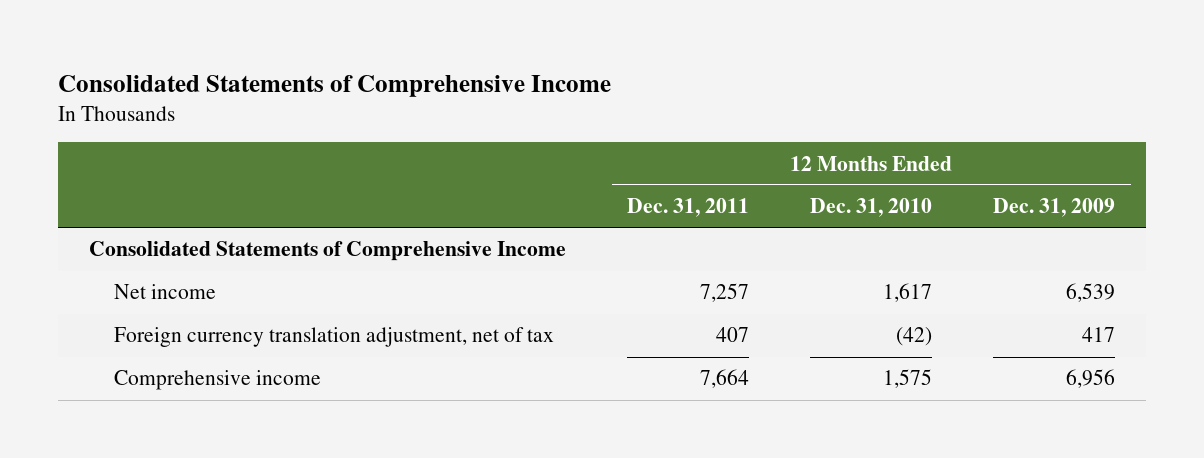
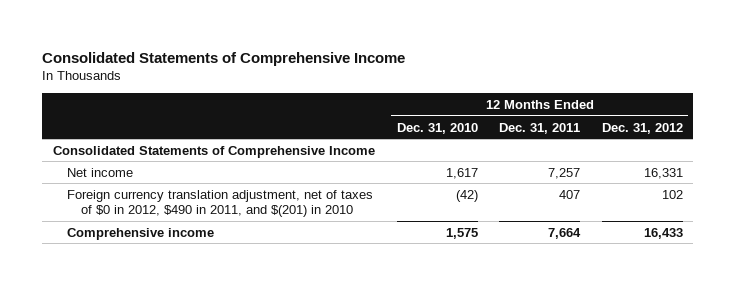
- | 12 Months Ended Dec. 31, 2011 | 12 Months Ended Dec. 31, 2010 | 12 Months Ended Dec. 31, 2009
+ | 12 Months Ended Dec. 31, 2010 | 12 Months Ended Dec. 31, 2011 | 12 Months Ended Dec. 31, 2012
- Foreign currency translation adjustment, net of tax | 407 | (42) | 417
+ Foreign currency translation adjustment, net of taxes of $0 in 2012, $490 in 2011, and $(201) in 2010 | (42) | 407 | 102

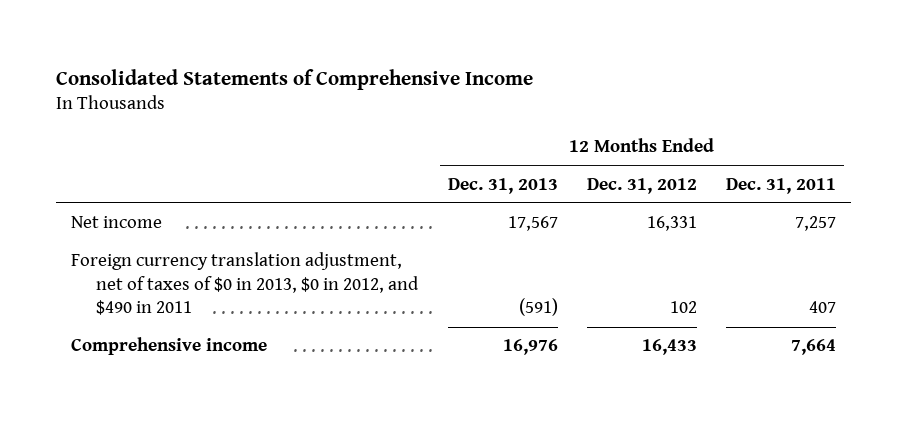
- | 12 Months Ended Dec. 31, 2010 | 12 Months Ended Dec. 31, 2011 | 12 Months Ended Dec. 31, 2012
+ | 12 Months Ended Dec. 31, 2013 | 12 Months Ended Dec. 31, 2012 | 12 Months Ended Dec. 31, 2011
- Consolidated Statements of Comprehensive Income
- Foreign currency translation adjustment, net of taxes of $0 in 2012, $490 in 2011, and $(201) in 2010 | (42) | 407 | 102
+ Foreign currency translation adjustment, net of taxes of $0 in 2013, $0 in 2012, and $490 in 2011 | (591) | 102 | 407

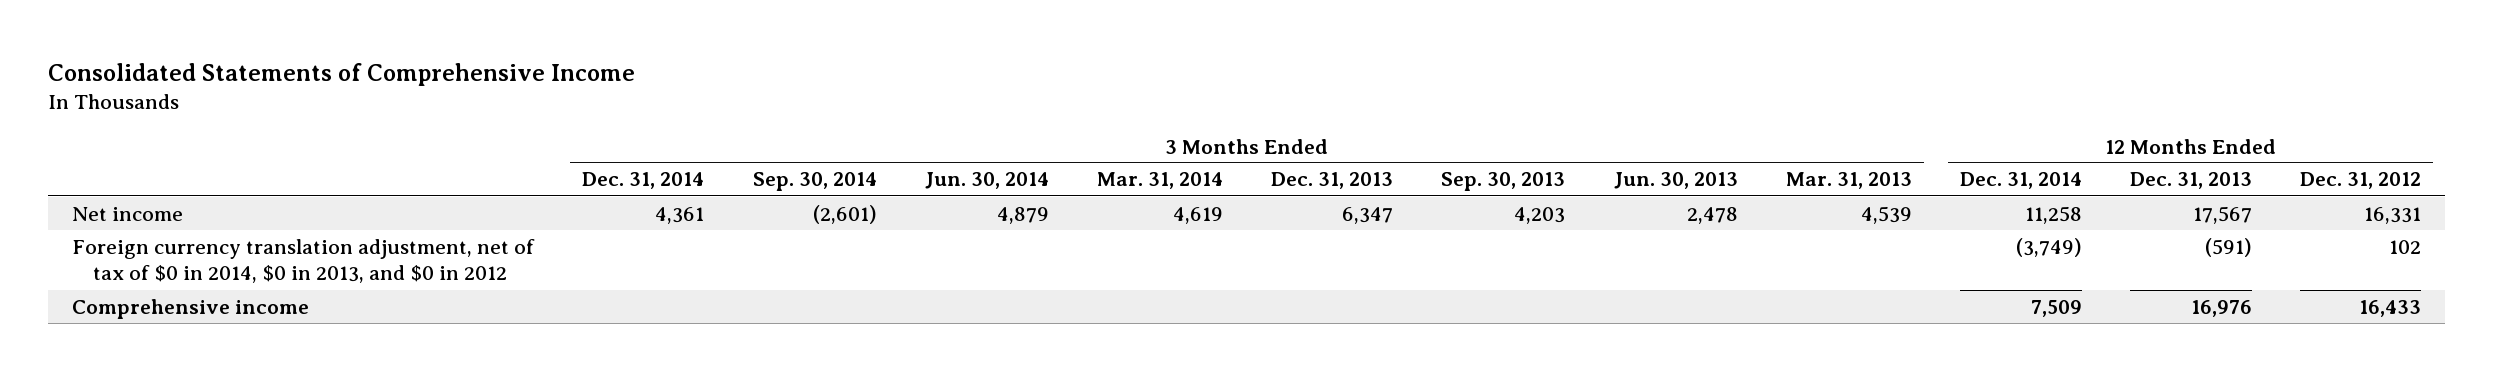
- | 12 Months Ended Dec. 31, 2013 | 12 Months Ended Dec. 31, 2012 | 12 Months Ended Dec. 31, 2011
+ | 3 Months Ended Dec. 31, 2014 | 3 Months Ended Sep. 30, 2014 | 3 Months Ended Jun. 30, 2014 | 3 Months Ended Mar. 31, 2014 | 3 Months Ended Dec. 31, 2013 | 3 Months Ended Sep. 30, 2013 | 3 Months Ended Jun. 30, 2013 | 3 Months Ended Mar. 31, 2013 | 12 Months Ended Dec. 31, 2014 | 12 Months Ended Dec. 31, 2013 | 12 Months Ended Dec. 31, 2012
- Foreign currency translation adjustment, net of taxes of $0 in 2013, $0 in 2012, and $490 in 2011 | (591) | 102 | 407
+ Foreign currency translation adjustment, net of tax of $0 in 2014, $0 in 2013, and $0 in 2012 | | | | | | | | | (3,749) | (591) | 102

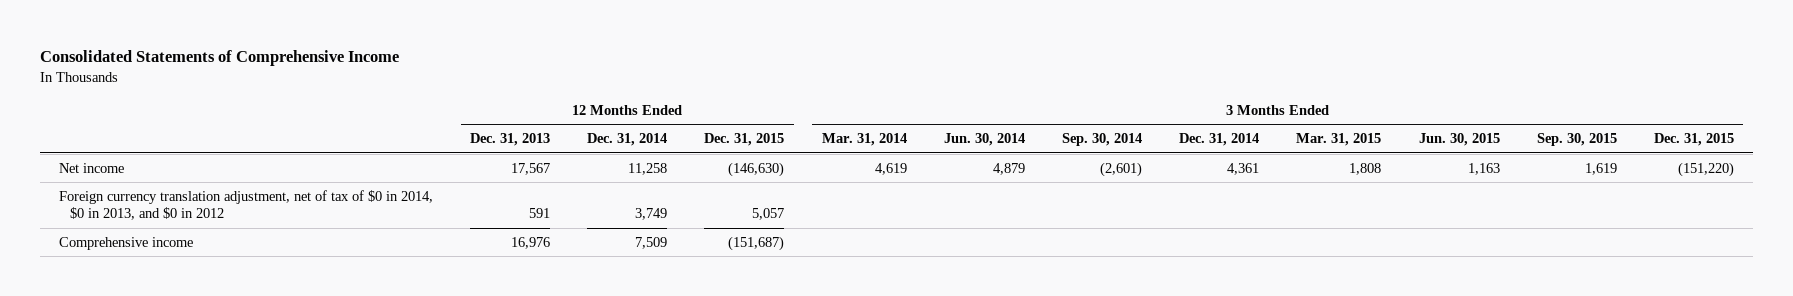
- | 3 Months Ended Dec. 31, 2014 | 3 Months Ended Sep. 30, 2014 | 3 Months Ended Jun. 30, 2014 | 3 Months Ended Mar. 31, 2014 | 3 Months Ended Dec. 31, 2013 | 3 Months Ended Sep. 30, 2013 | 3 Months Ended Jun. 30, 2013 | 3 Months Ended Mar. 31, 2013 | 12 Months Ended Dec. 31, 2014 | 12 Months Ended Dec. 31, 2013 | 12 Months Ended Dec. 31, 2012
+ | 12 Months Ended Dec. 31, 2013 | 12 Months Ended Dec. 31, 2014 | 12 Months Ended Dec. 31, 2015 | 3 Months Ended Mar. 31, 2014 | 3 Months Ended Jun. 30, 2014 | 3 Months Ended Sep. 30, 2014 | 3 Months Ended Dec. 31, 2014 | 3 Months Ended Mar. 31, 2015 | 3 Months Ended Jun. 30, 2015 | 3 Months Ended Sep. 30, 2015 | 3 Months Ended Dec. 31, 2015
- Foreign currency translation adjustment, net of tax of $0 in 2014, $0 in 2013, and $0 in 2012 | | | | | | | | | (3,749) | (591) | 102
+ Foreign currency translation adjustment, net of tax of $0 in 2014, $0 in 2013, and $0 in 2012 | 591 | 3,749 | 5,057 | | | | | | | |

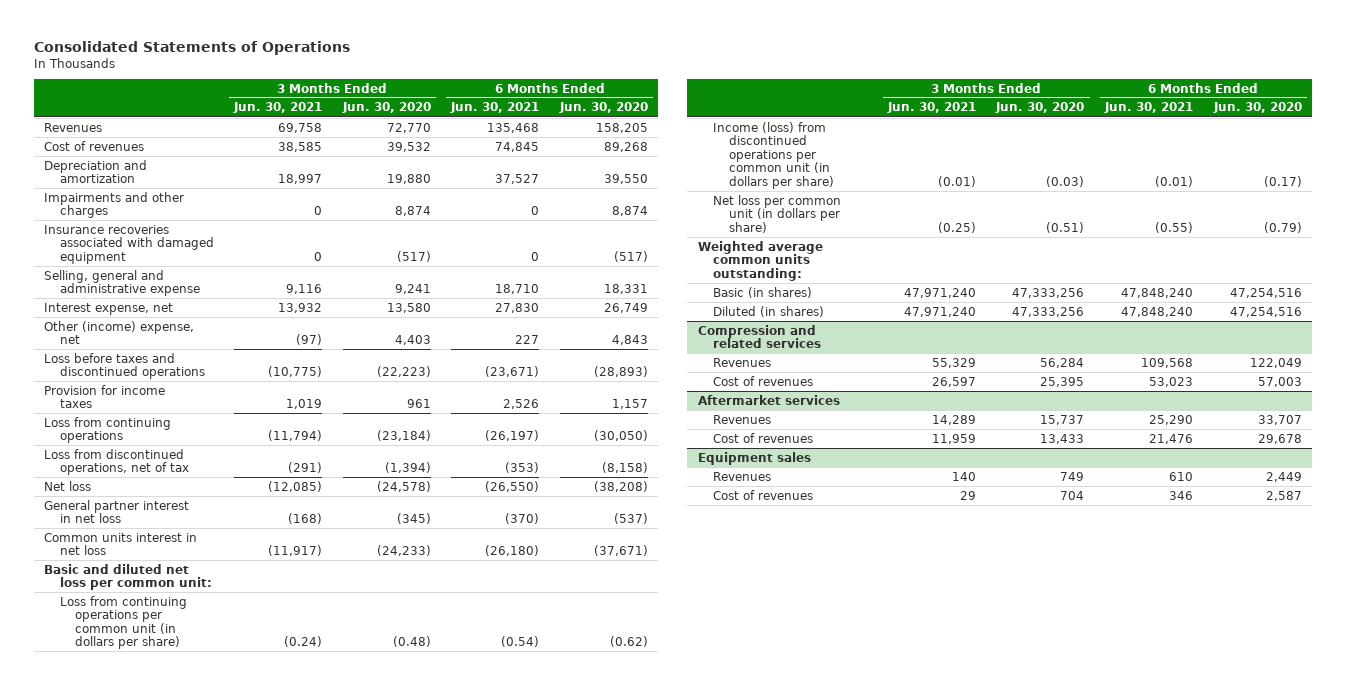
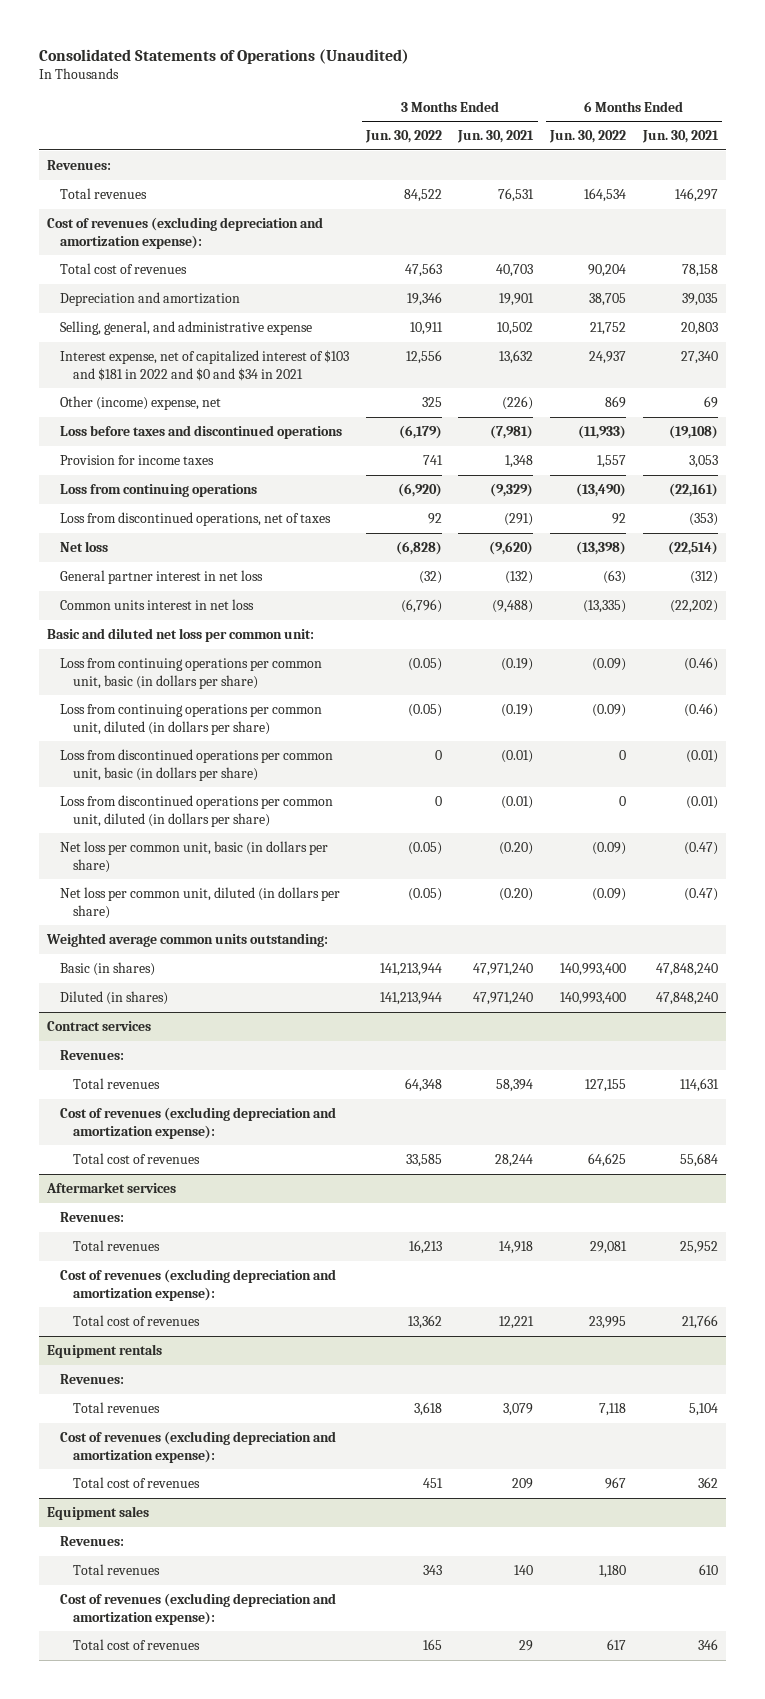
- Consolidated Statements of Operations
+ Consolidated Statements of Operations (Unaudited)
- | 3 Months Ended Jun. 30, 2021 | 3 Months Ended Jun. 30, 2020 | 6 Months Ended Jun. 30, 2021 | 6 Months Ended Jun. 30, 2020
+ | 3 Months Ended Jun. 30, 2022 | 3 Months Ended Jun. 30, 2021 | 6 Months Ended Jun. 30, 2022 | 6 Months Ended Jun. 30, 2021
- Revenues | 69,758 | 72,770 | 135,468 | 158,205
- Cost of revenues | 38,585 | 39,532 | 74,845 | 89,268
- Depreciation and amortization | 18,997 | 19,880 | 37,527 | 39,550
- Impairments and other charges | 0 | 8,874 | 0 | 8,874
- Insurance recoveries associated with damaged equipment | 0 | (517) | 0 | (517)
- Selling, general and administrative expense | 9,116 | 9,241 | 18,710 | 18,331
- Interest expense, net | 13,932 | 13,580 | 27,830 | 26,749
- Other (income) expense, net | (97) | 4,403 | 227 | 4,843
- Loss before taxes and discontinued operations | (10,775) | (22,223) | (23,671) | (28,893)
- Provision for income taxes | 1,019 | 961 | 2,526 | 1,157
- Loss from continuing operations | (11,794) | (23,184) | (26,197) | (30,050)
- Loss from discontinued operations, net of tax | (291) | (1,394) | (353) | (8,158)
- Net loss | (12,085) | (24,578) | (26,550) | (38,208)
- General partner interest in net loss | (168) | (345) | (370) | (537)
- Common units interest in net loss | (11,917) | (24,233) | (26,180) | (37,671)
+ Revenues:
+ Total revenues | 84,522 | 76,531 | 164,534 | 146,297
+ Cost of revenues (excluding depreciation and amortization expense):
+ Total cost of revenues | 47,563 | 40,703 | 90,204 | 78,158
+ Depreciation and amortization | 19,346 | 19,901 | 38,705 | 39,035
+ Selling, general, and administrative expense | 10,911 | 10,502 | 21,752 | 20,803
+ Interest expense, net of capitalized interest of $103 and $181 in 2022 and $0 and $34 in 2021 | 12,556 | 13,632 | 24,937 | 27,340
+ Other (income) expense, net | 325 | (226) | 869 | 69
+ Loss before taxes and discontinued operations | (6,179) | (7,981) | (11,933) | (19,108)
+ Provision for income taxes | 741 | 1,348 | 1,557 | 3,053
+ Loss from continuing operations | (6,920) | (9,329) | (13,490) | (22,161)
+ Loss from discontinued operations, net of taxes | 92 | (291) | 92 | (353)
+ Net loss | (6,828) | (9,620) | (13,398) | (22,514)
+ General partner interest in net loss | (32) | (132) | (63) | (312)
+ Common units interest in net loss | (6,796) | (9,488) | (13,335) | (22,202)
- Loss from continuing operations per common unit (in dollars per share) | (0.24) | (0.48) | (0.54) | (0.62)
- Income (loss) from discontinued operations per common unit (in dollars per share) | (0.01) | (0.03) | (0.01) | (0.17)
- Net loss per common unit (in dollars per share) | (0.25) | (0.51) | (0.55) | (0.79)
+ Loss from continuing operations per common unit, basic (in dollars per share) | (0.05) | (0.19) | (0.09) | (0.46)
+ Loss from continuing operations per common unit, diluted (in dollars per share) | (0.05) | (0.19) | (0.09) | (0.46)
+ Loss from discontinued operations per common unit, basic (in dollars per share) | 0 | (0.01) | 0 | (0.01)
+ Loss from discontinued operations per common unit, diluted (in dollars per share) | 0 | (0.01) | 0 | (0.01)
+ Net loss per common unit, basic (in dollars per share) | (0.05) | (0.20) | (0.09) | (0.47)
+ Net loss per common unit, diluted (in dollars per share) | (0.05) | (0.20) | (0.09) | (0.47)
- Compression and related services
- Revenues | 55,329 | 56,284 | 109,568 | 122,049
- Cost of revenues | 26,597 | 25,395 | 53,023 | 57,003
+ Contract services
+ Revenues:
+ Total revenues | 64,348 | 58,394 | 127,155 | 114,631
+ Cost of revenues (excluding depreciation and amortization expense):
+ Total cost of revenues | 33,585 | 28,244 | 64,625 | 55,684
@ Aftermarket services
- Revenues | 14,289 | 15,737 | 25,290 | 33,707
- Cost of revenues | 11,959 | 13,433 | 21,476 | 29,678
+ Revenues:
+ Total revenues | 16,213 | 14,918 | 29,081 | 25,952
+ Cost of revenues (excluding depreciation and amortization expense):
+ Total cost of revenues | 13,362 | 12,221 | 23,995 | 21,766
+ Equipment rentals
+ Revenues:
+ Total revenues | 3,618 | 3,079 | 7,118 | 5,104
+ Cost of revenues (excluding depreciation and amortization expense):
+ Total cost of revenues | 451 | 209 | 967 | 362
@ Equipment sales
- Revenues | 140 | 749 | 610 | 2,449
- Cost of revenues | 29 | 704 | 346 | 2,587
+ Revenues:
+ Total revenues | 343 | 140 | 1,180 | 610
+ Cost of revenues (excluding depreciation and amortization expense):
+ Total cost of revenues | 165 | 29 | 617 | 346

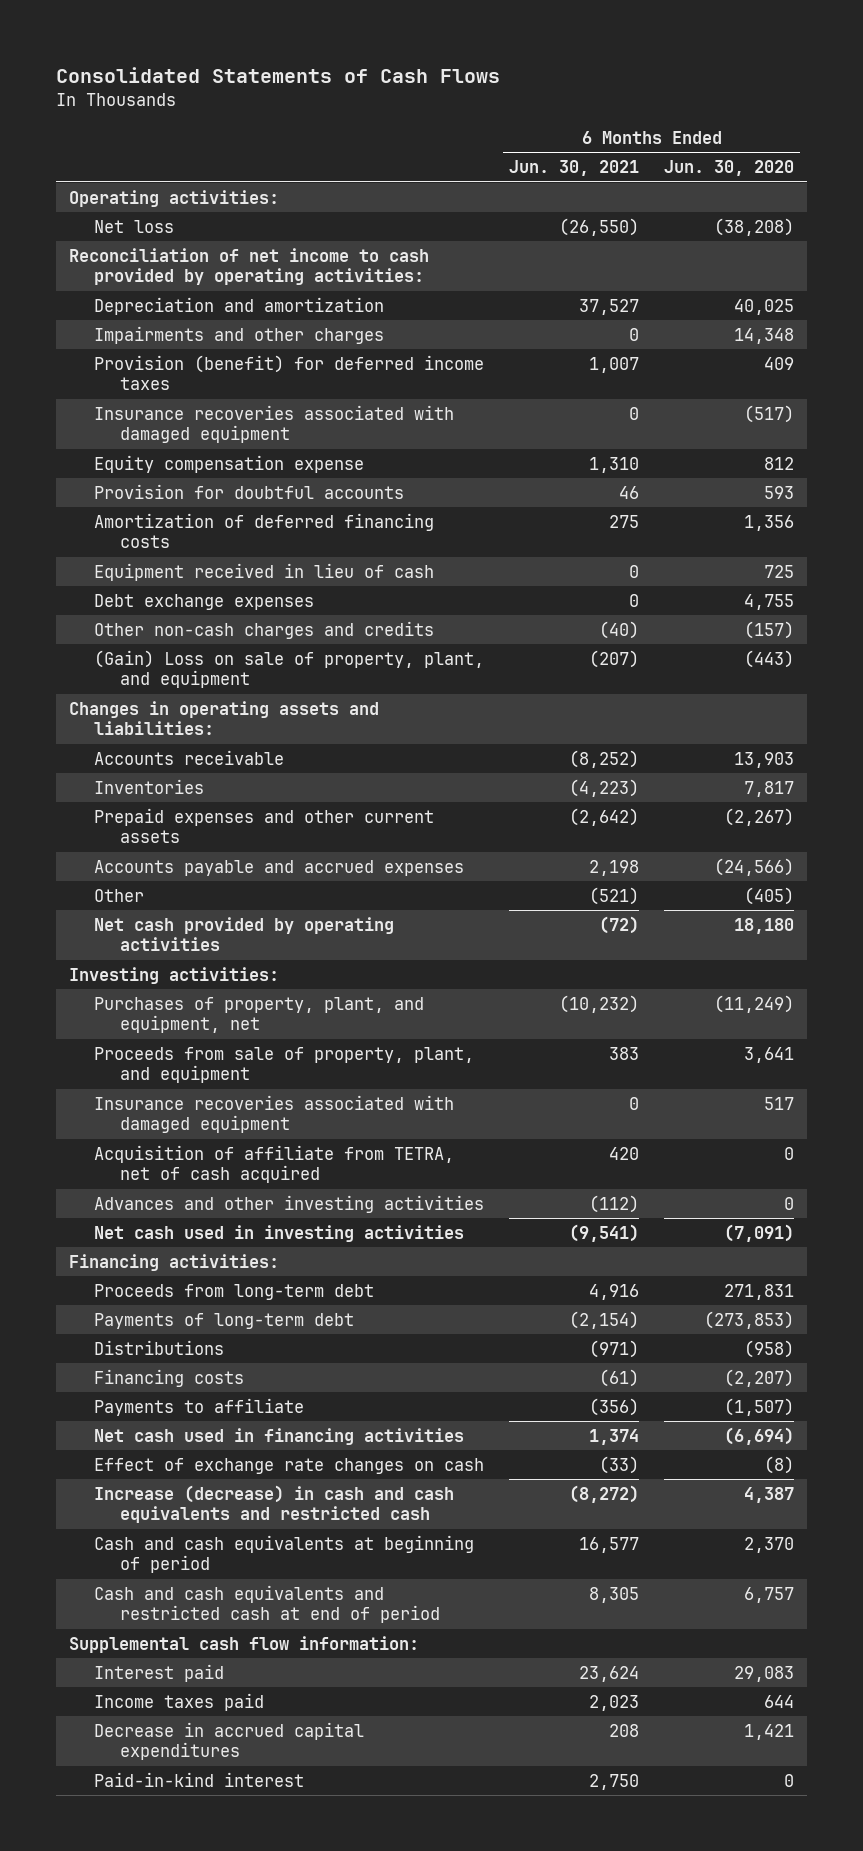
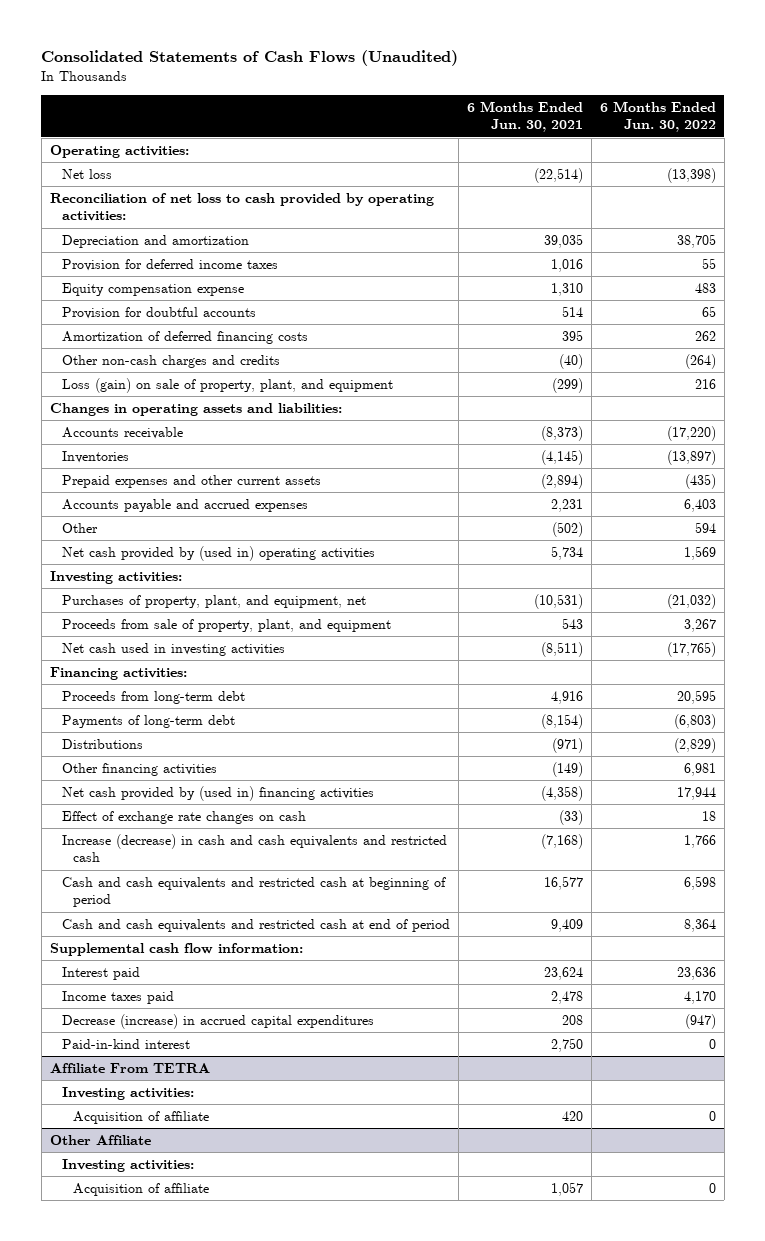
- Consolidated Statements of Cash Flows
+ Consolidated Statements of Cash Flows (Unaudited)
- | 6 Months Ended Jun. 30, 2021 | 6 Months Ended Jun. 30, 2020
+ | 6 Months Ended Jun. 30, 2021 | 6 Months Ended Jun. 30, 2022
- Net loss | (26,550) | (38,208)
- Reconciliation of net income to cash provided by operating activities:
- Depreciation and amortization | 37,527 | 40,025
- Impairments and other charges | 0 | 14,348
- Provision (benefit) for deferred income taxes | 1,007 | 409
- Insurance recoveries associated with damaged equipment | 0 | (517)
+ Net loss | (22,514) | (13,398)
+ Reconciliation of net loss to cash provided by operating activities:
+ Depreciation and amortization | 39,035 | 38,705
+ Provision for deferred income taxes | 1,016 | 55
- Provision for doubtful accounts | 46 | 593
- Amortization of deferred financing costs | 275 | 1,356
- Equipment received in lieu of cash | 0 | 725
- Debt exchange expenses | 0 | 4,755
+ Provision for doubtful accounts | 514 | 65
+ Amortization of deferred financing costs | 395 | 262
- (Gain) Loss on sale of property, plant, and equipment | (207) | (443)
+ Loss (gain) on sale of property, plant, and equipment | (299) | 216
- Accounts receivable | (8,252) | 13,903
- Inventories | (4,223) | 7,817
- Prepaid expenses and other current assets | (2,642) | (2,267)
- Accounts payable and accrued expenses | 2,198 | (24,566)
- Other | (521) | (405)
- Net cash provided by operating activities | (72) | 18,180
+ Accounts receivable | (8,373) | (17,220)
+ Inventories | (4,145) | (13,897)
+ Prepaid expenses and other current assets | (2,894) | (435)
+ Accounts payable and accrued expenses | 2,231 | 6,403
+ Other | (502) | 594
+ Net cash provided by (used in) operating activities | 5,734 | 1,569
- Purchases of property, plant, and equipment, net | (10,232) | (11,249)
- Proceeds from sale of property, plant, and equipment | 383 | 3,641
- Insurance recoveries associated with damaged equipment | 0 | 517
- Acquisition of affiliate from TETRA, net of cash acquired | 420 | 0
- Advances and other investing activities | (112) | 0
- Net cash used in investing activities | (9,541) | (7,091)
+ Purchases of property, plant, and equipment, net | (10,531) | (21,032)
+ Proceeds from sale of property, plant, and equipment | 543 | 3,267
+ Net cash used in investing activities | (8,511) | (17,765)
- Payments of long-term debt | (2,154) | (273,853)
+ Payments of long-term debt | (8,154) | (6,803)
- Financing costs | (61) | (2,207)
- Payments to affiliate | (356) | (1,507)
- Net cash used in financing activities | 1,374 | (6,694)
+ Other financing activities | (149) | 6,981
+ Net cash provided by (used in) financing activities | (4,358) | 17,944
- Increase (decrease) in cash and cash equivalents and restricted cash | (8,272) | 4,387
- Cash and cash equivalents at beginning of period | 16,577 | 2,370
- Cash and cash equivalents and restricted cash at end of period | 8,305 | 6,757
+ Increase (decrease) in cash and cash equivalents and restricted cash | (7,168) | 1,766
+ Cash and cash equivalents and restricted cash at beginning of period | 16,577 | 6,598
+ Cash and cash equivalents and restricted cash at end of period | 9,409 | 8,364
- Income taxes paid | 2,023 | 644
- Decrease in accrued capital expenditures | 208 | 1,421
+ Income taxes paid | 2,478 | 4,170
+ Decrease (increase) in accrued capital expenditures | 208 | (947)
+ Affiliate From TETRA
+ Investing activities:
+ Acquisition of affiliate | 420 | 0
+ Other Affiliate
+ Investing activities:
+ Acquisition of affiliate | 1,057 | 0

